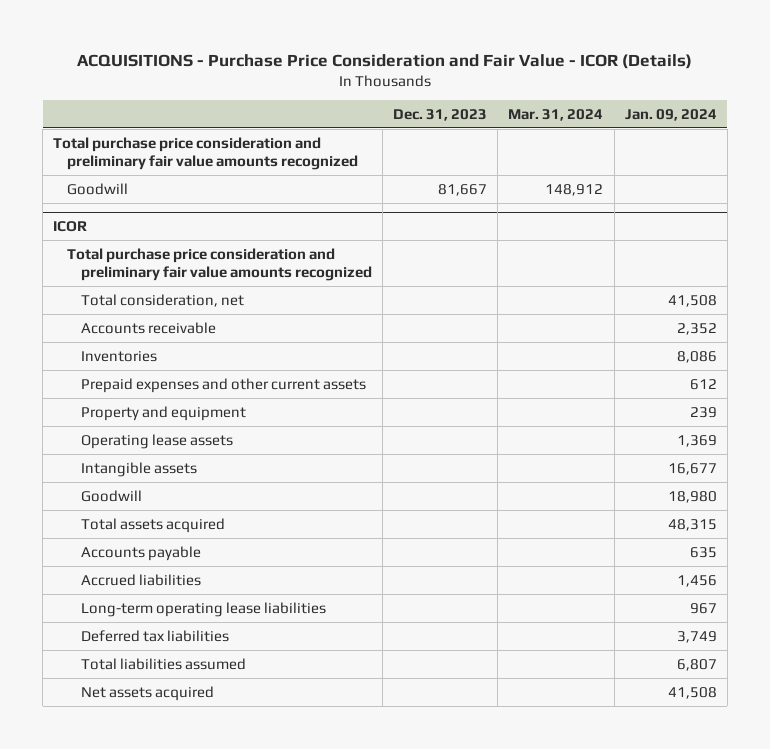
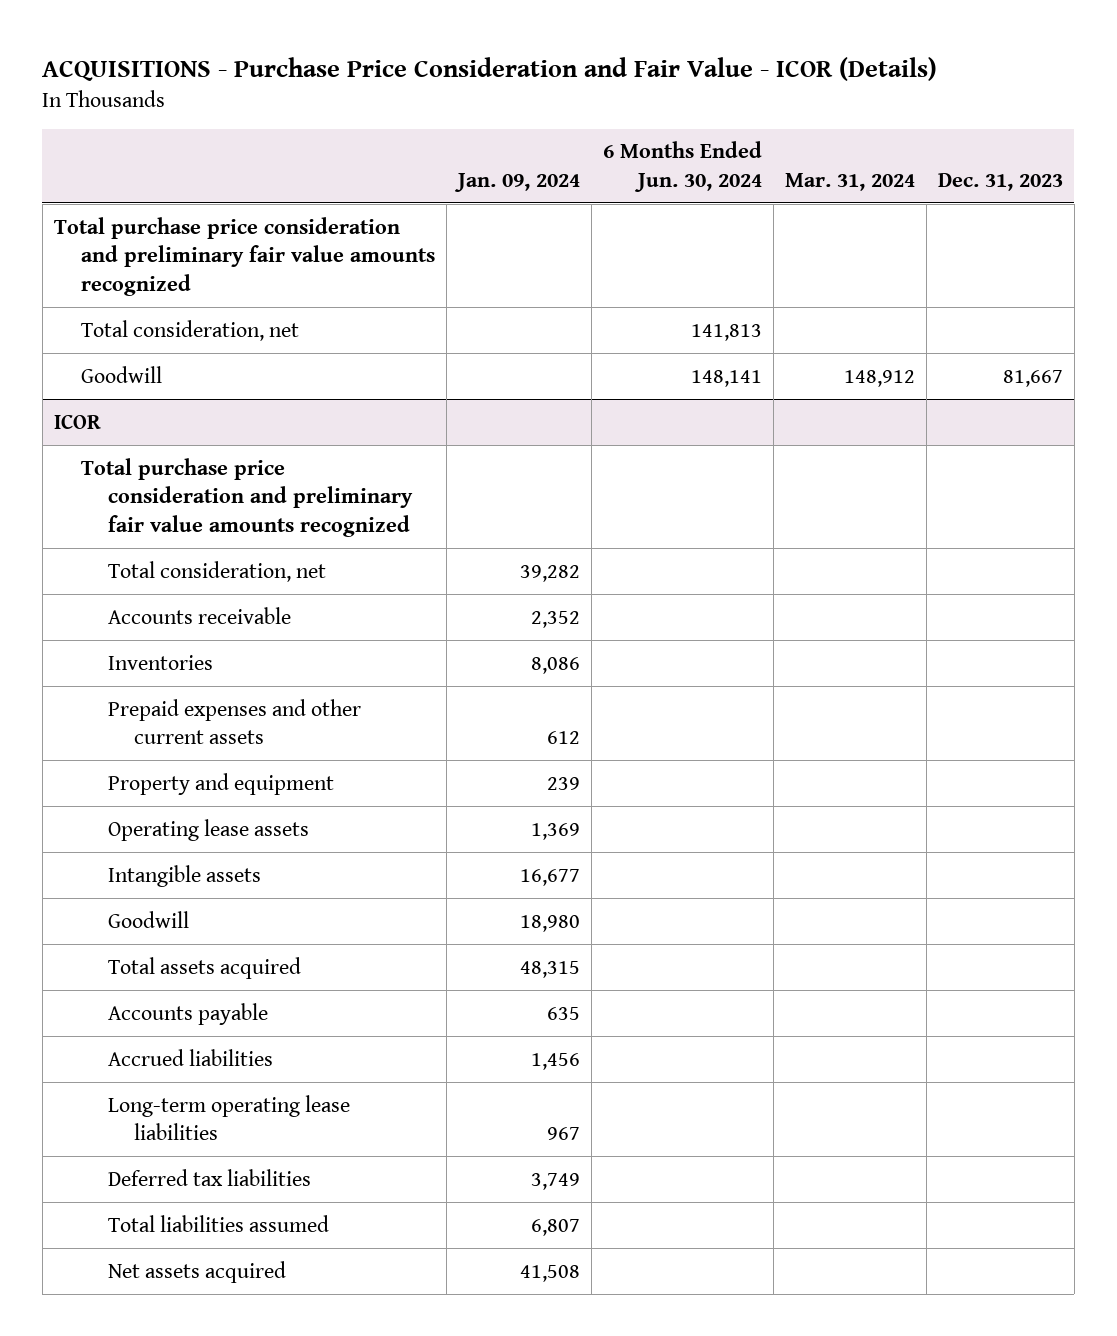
- | Dec. 31, 2023 | Mar. 31, 2024 | Jan. 09, 2024
+ | Jan. 09, 2024 | 6 Months Ended Jun. 30, 2024 | Mar. 31, 2024 | Dec. 31, 2023
+ Total consideration, net | | 141,813 | |
@ ICOR
- Total consideration, net | | | 41,508
+ Total consideration, net | 39,282 | | |

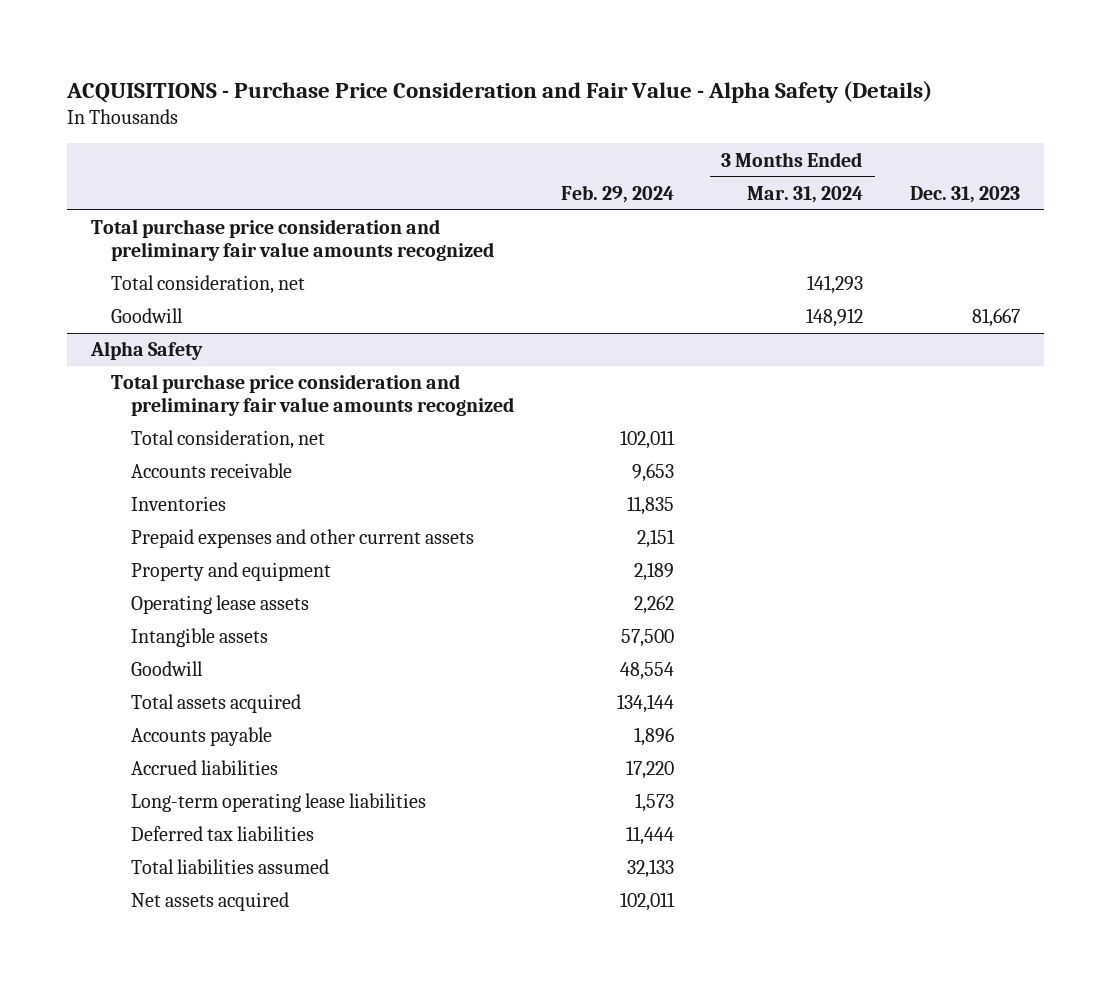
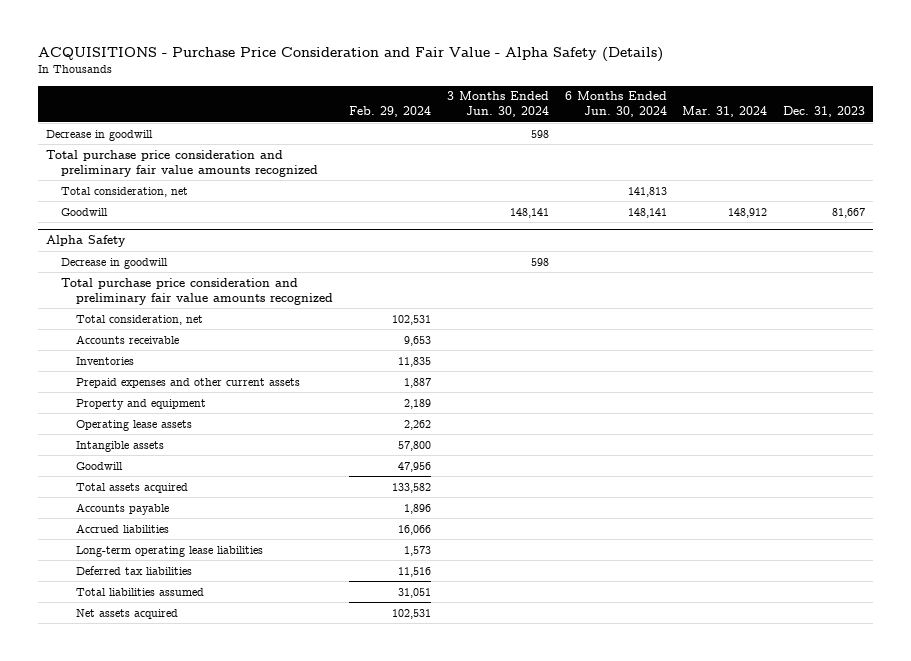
- | Feb. 29, 2024 | 3 Months Ended Mar. 31, 2024 | Dec. 31, 2023
+ | Feb. 29, 2024 | 3 Months Ended Jun. 30, 2024 | 6 Months Ended Jun. 30, 2024 | Mar. 31, 2024 | Dec. 31, 2023
+ Decrease in goodwill | | 598 | | |
@ Alpha Safety
+ Decrease in goodwill | | 598 | | |
- Total consideration, net | 102,011 | |
+ Total consideration, net | 102,531 | | | |
- Prepaid expenses and other current assets | 2,151 | |
+ Prepaid expenses and other current assets | 1,887 | | | |
- Intangible assets | 57,500 | |
- Goodwill | 48,554 | |
- Total assets acquired | 134,144 | |
+ Intangible assets | 57,800 | | | |
+ Goodwill | 47,956 | | | |
+ Total assets acquired | 133,582 | | | |
- Accrued liabilities | 17,220 | |
+ Accrued liabilities | 16,066 | | | |
- Deferred tax liabilities | 11,444 | |
- Total liabilities assumed | 32,133 | |
- Net assets acquired | 102,011 | |
+ Deferred tax liabilities | 11,516 | | | |
+ Total liabilities assumed | 31,051 | | | |
+ Net assets acquired | 102,531 | | | |

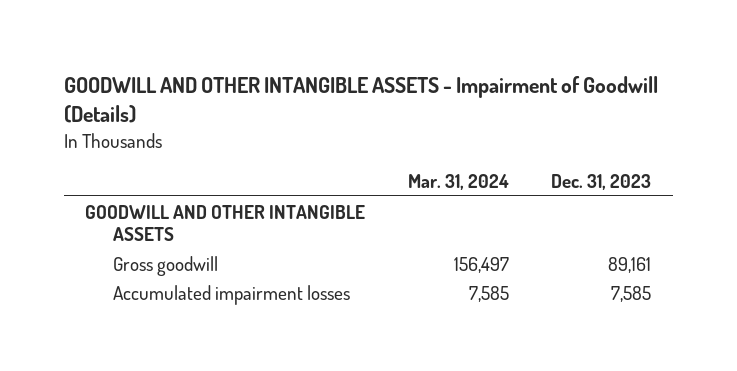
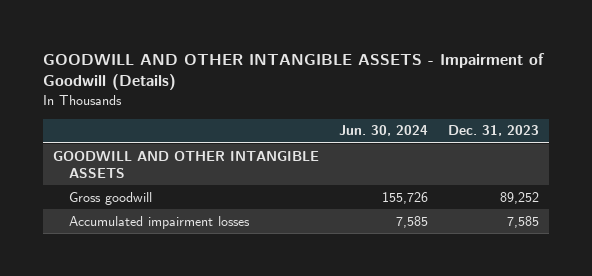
- | Mar. 31, 2024 | Dec. 31, 2023
+ | Jun. 30, 2024 | Dec. 31, 2023
- Gross goodwill | 156,497 | 89,161
+ Gross goodwill | 155,726 | 89,252

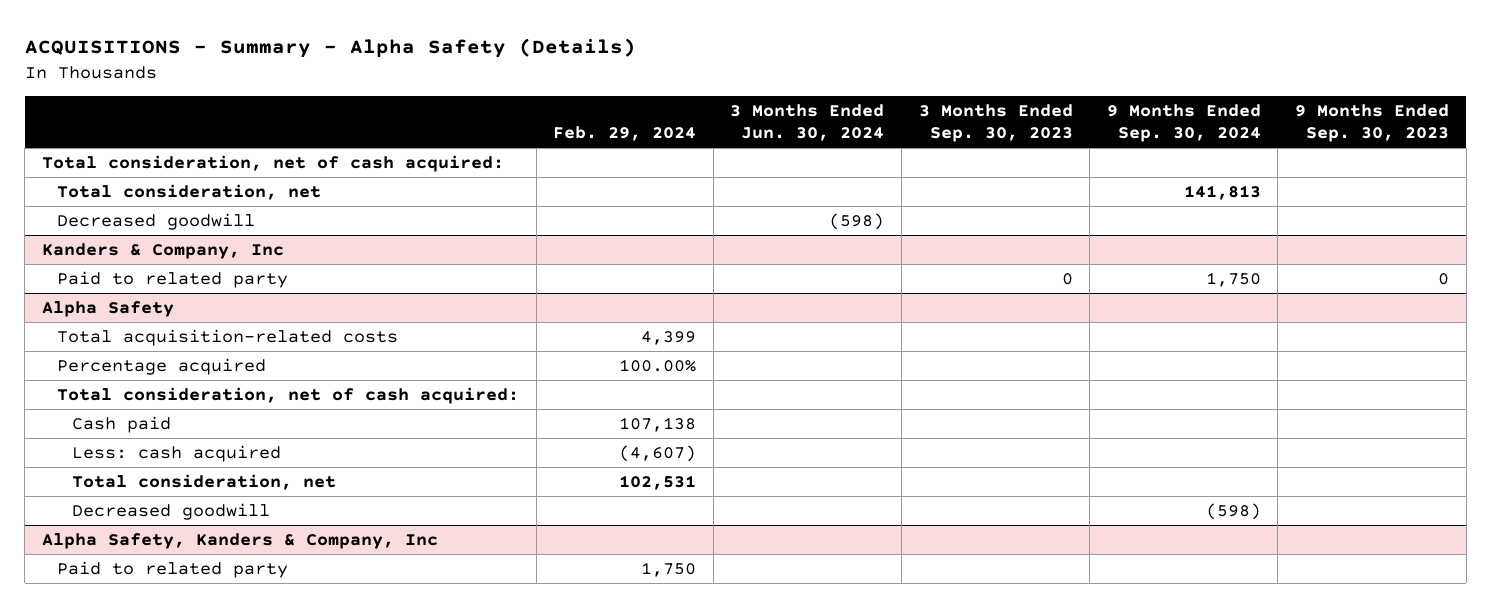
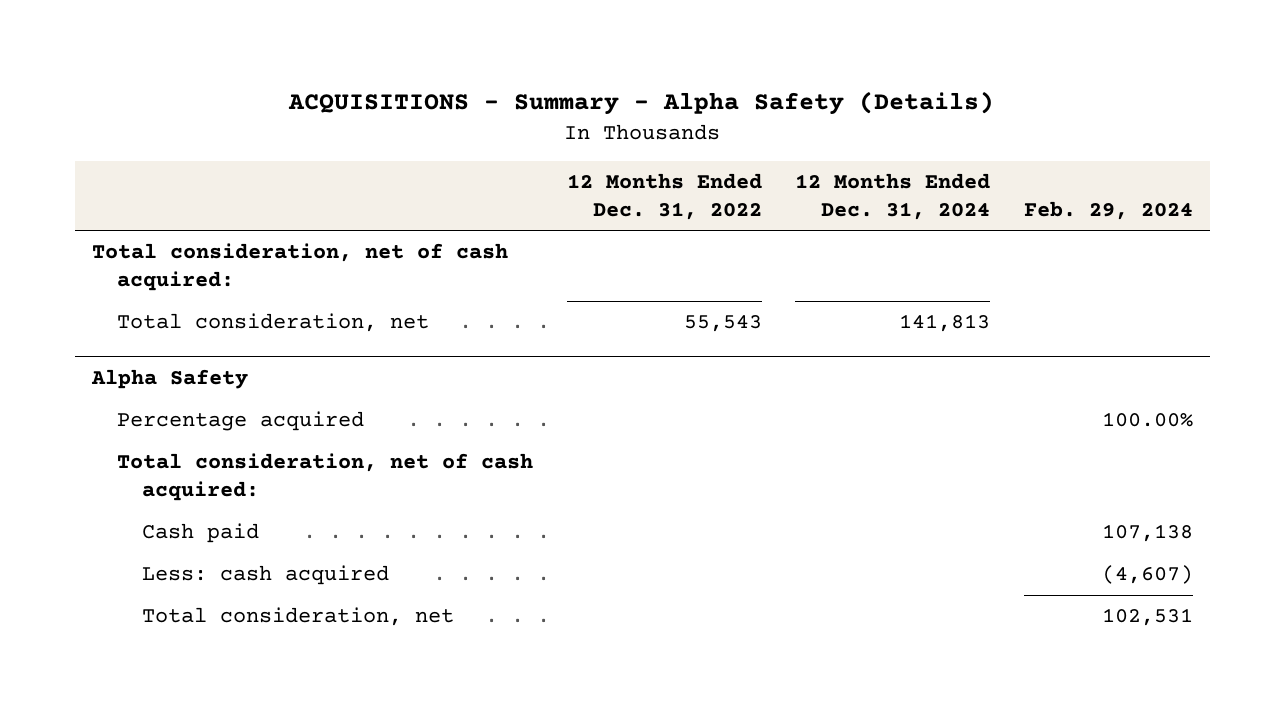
- | Feb. 29, 2024 | 3 Months Ended Jun. 30, 2024 | 3 Months Ended Sep. 30, 2023 | 9 Months Ended Sep. 30, 2024 | 9 Months Ended Sep. 30, 2023
+ | 12 Months Ended Dec. 31, 2022 | 12 Months Ended Dec. 31, 2024 | Feb. 29, 2024
- Decreased goodwill | | (598) | | |
- Kanders & Company, Inc
- Paid to related party | | | 0 | 1,750 | 0
@ Alpha Safety
- Total acquisition-related costs | 4,399 | | | |
- Decreased goodwill | | | | (598) |
- Alpha Safety, Kanders & Company, Inc
- Paid to related party | 1,750 | | | |

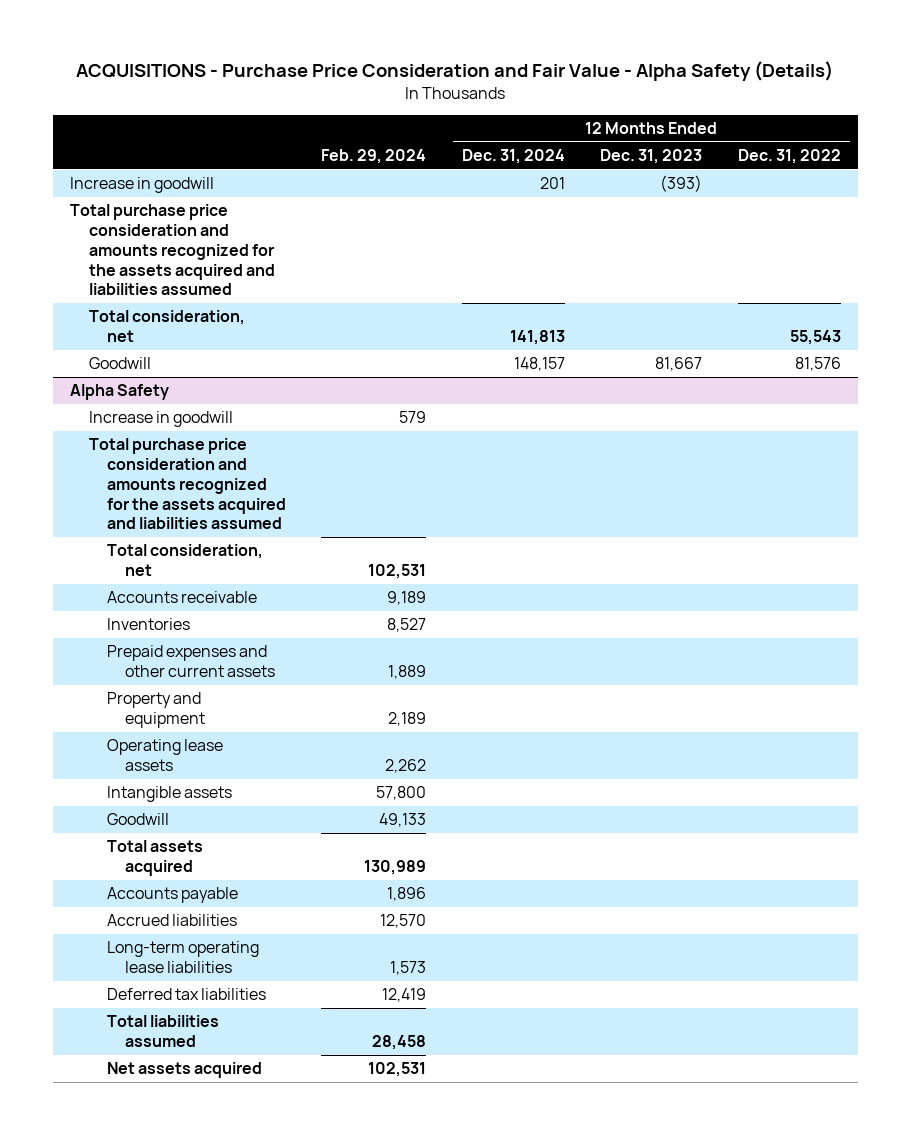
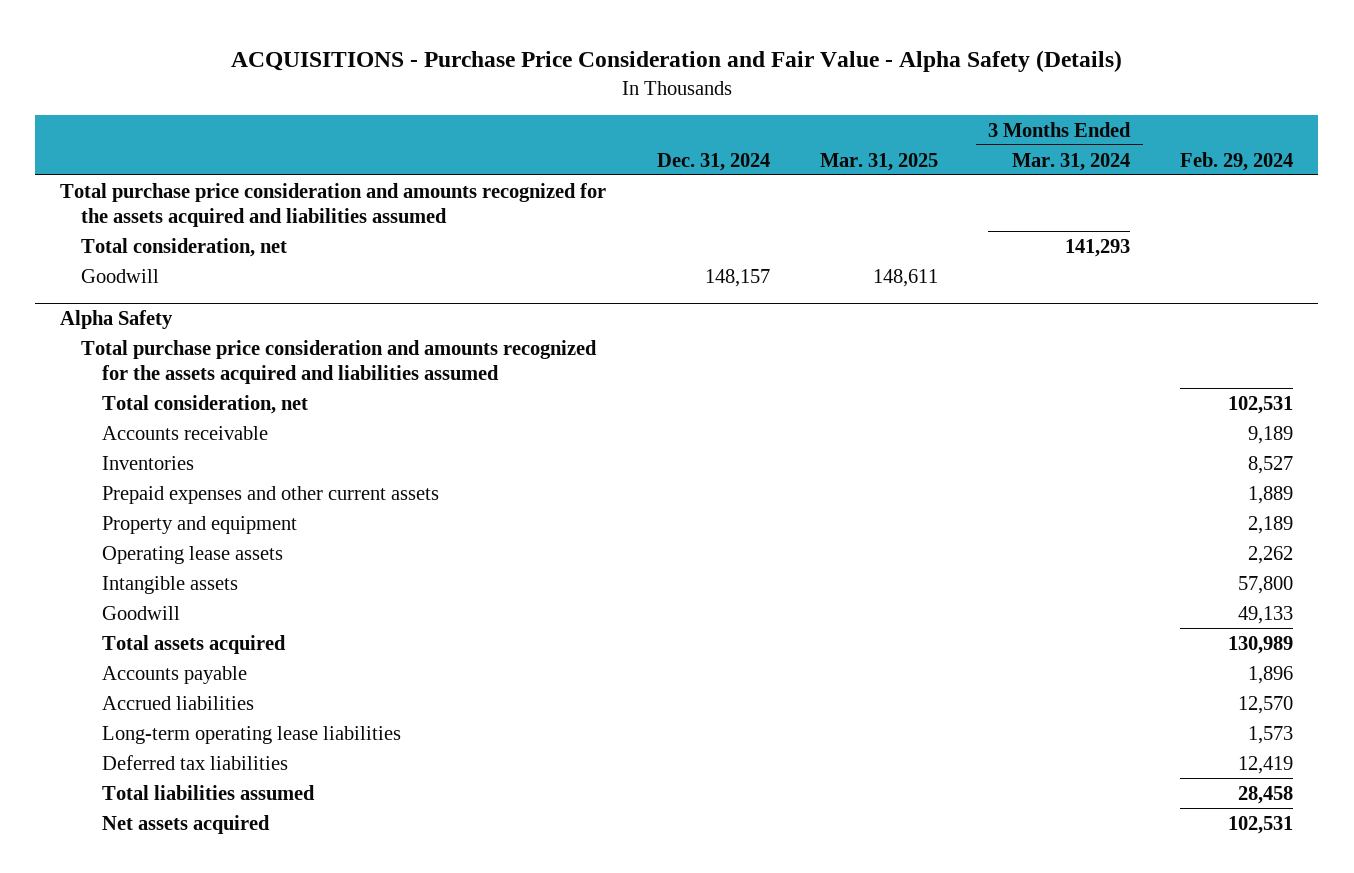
- | Feb. 29, 2024 | 12 Months Ended Dec. 31, 2024 | 12 Months Ended Dec. 31, 2023 | 12 Months Ended Dec. 31, 2022
+ | Dec. 31, 2024 | Mar. 31, 2025 | 3 Months Ended Mar. 31, 2024 | Feb. 29, 2024
- Increase in goodwill | | 201 | (393) |
@ Alpha Safety
- Increase in goodwill | 579 | | |

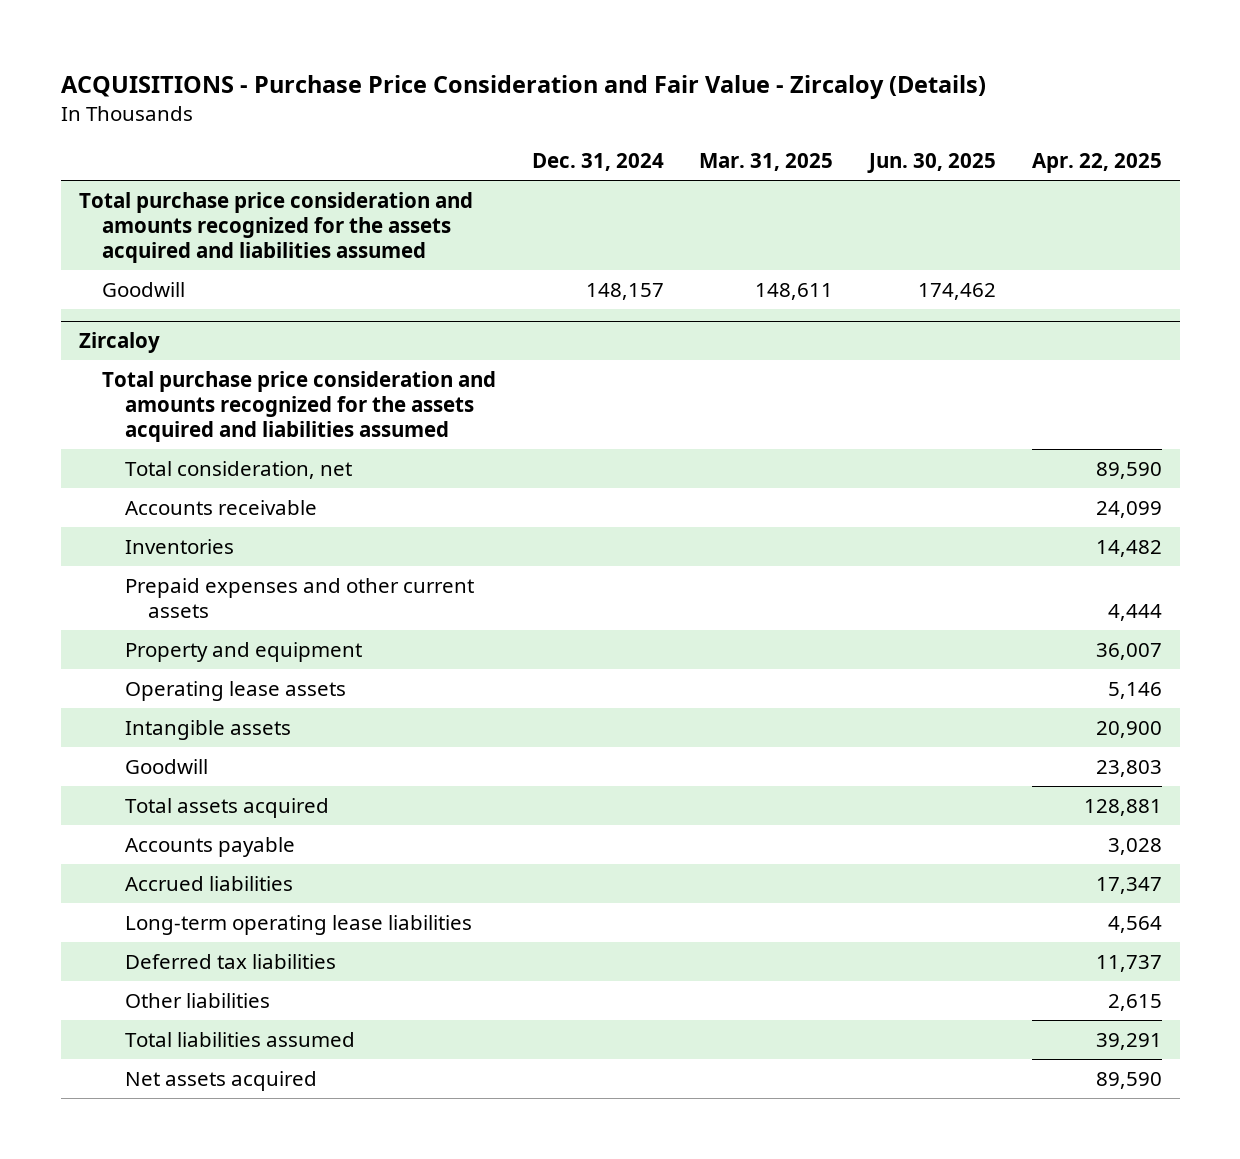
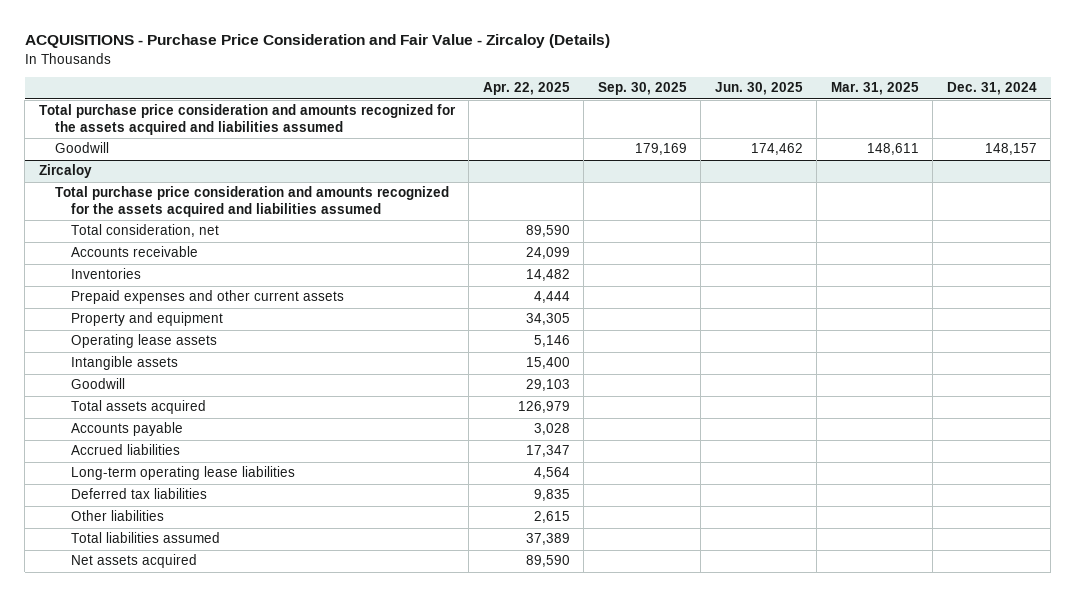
- | Dec. 31, 2024 | Mar. 31, 2025 | Jun. 30, 2025 | Apr. 22, 2025
+ | Apr. 22, 2025 | Sep. 30, 2025 | Jun. 30, 2025 | Mar. 31, 2025 | Dec. 31, 2024
@ Zircaloy
- Property and equipment | | | | 36,007
+ Property and equipment | 34,305 | | | |
- Intangible assets | | | | 20,900
- Goodwill | | | | 23,803
- Total assets acquired | | | | 128,881
+ Intangible assets | 15,400 | | | |
+ Goodwill | 29,103 | | | |
+ Total assets acquired | 126,979 | | | |
- Deferred tax liabilities | | | | 11,737
+ Deferred tax liabilities | 9,835 | | | |
- Total liabilities assumed | | | | 39,291
+ Total liabilities assumed | 37,389 | | | |

